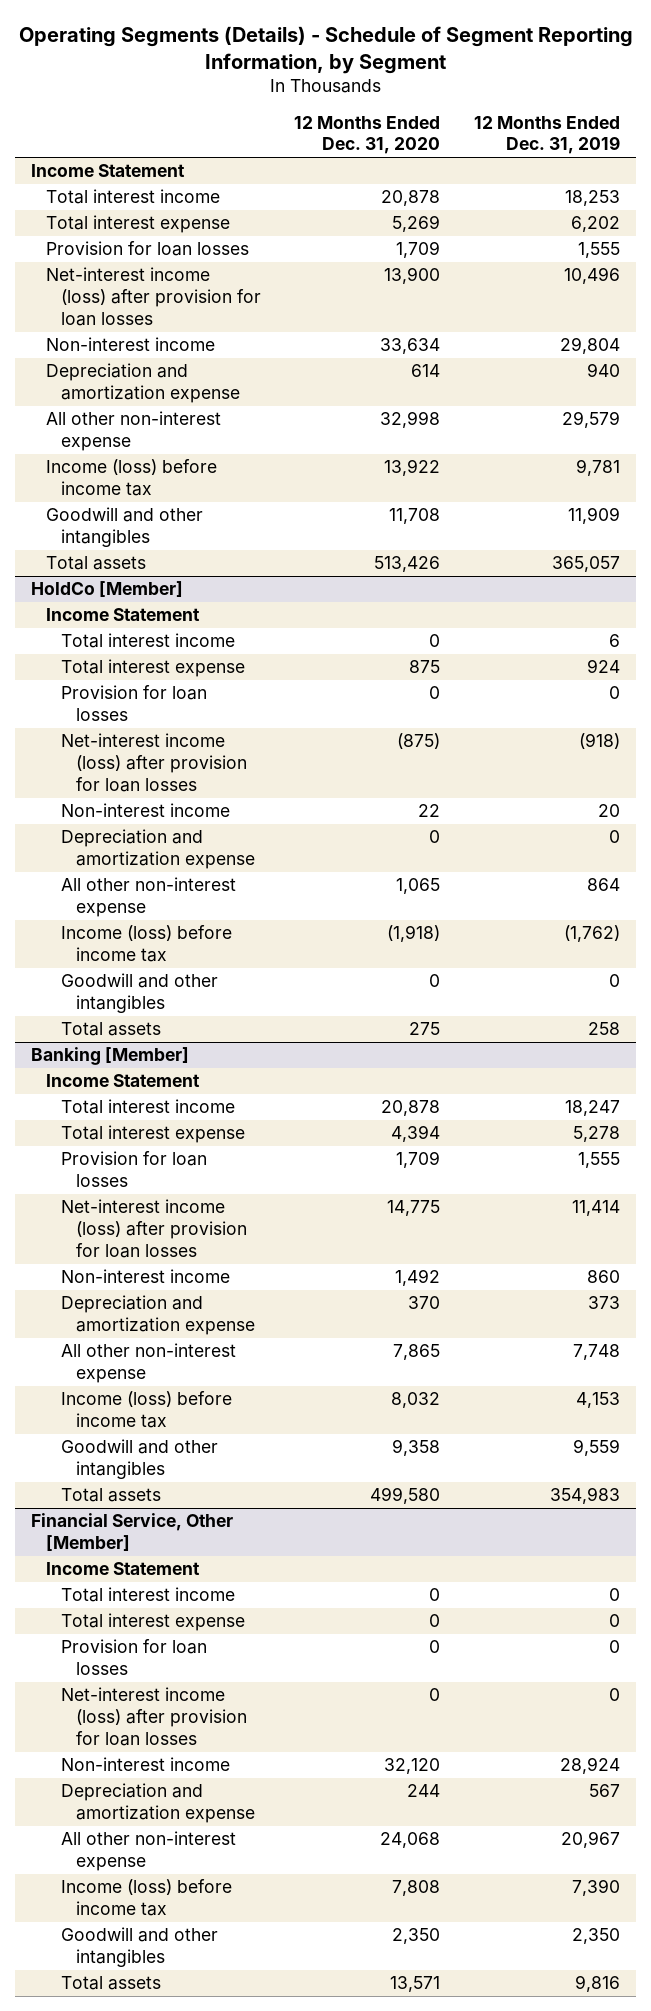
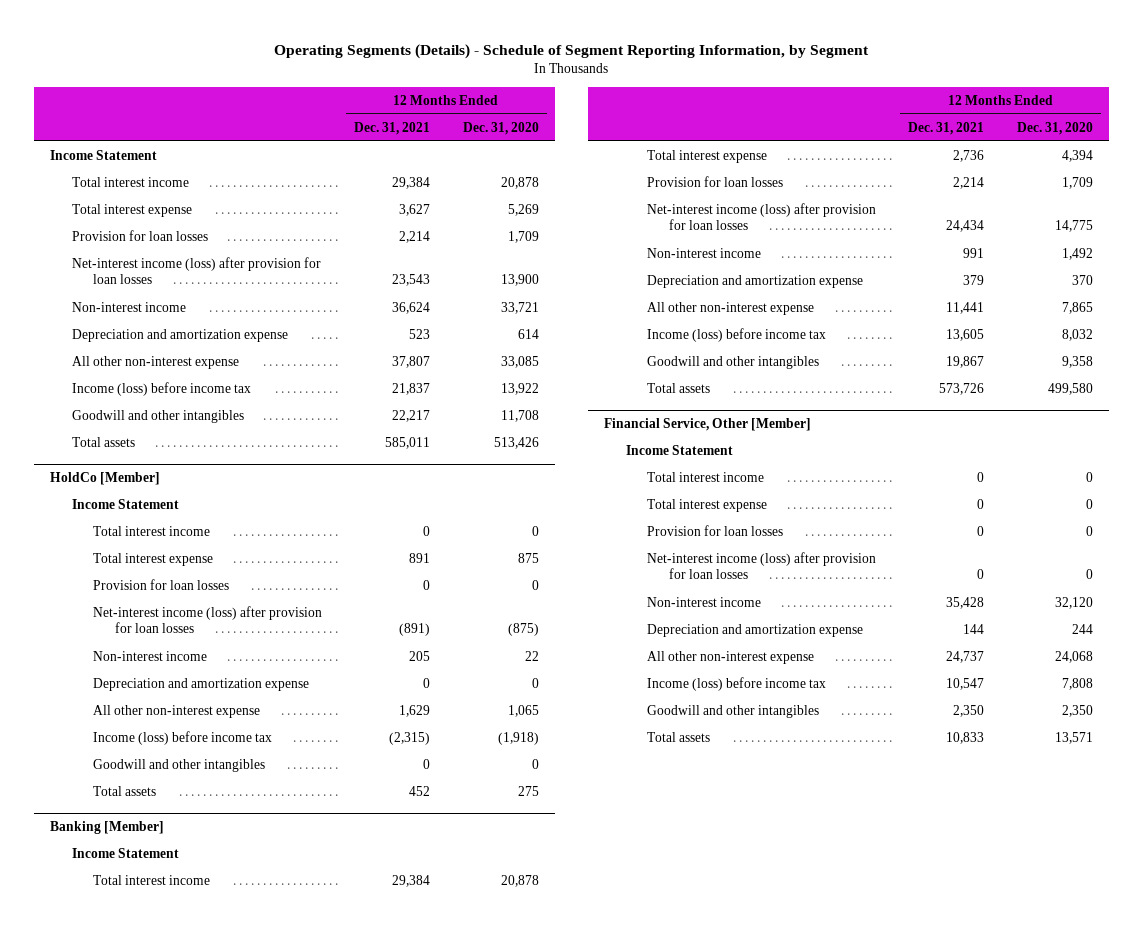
- | 12 Months Ended Dec. 31, 2020 | 12 Months Ended Dec. 31, 2019
+ | 12 Months Ended Dec. 31, 2021 | 12 Months Ended Dec. 31, 2020
- Non-interest income | 33,634 | 29,804
+ Non-interest income | 36,624 | 33,721
- All other non-interest expense | 32,998 | 29,579
+ All other non-interest expense | 37,807 | 33,085

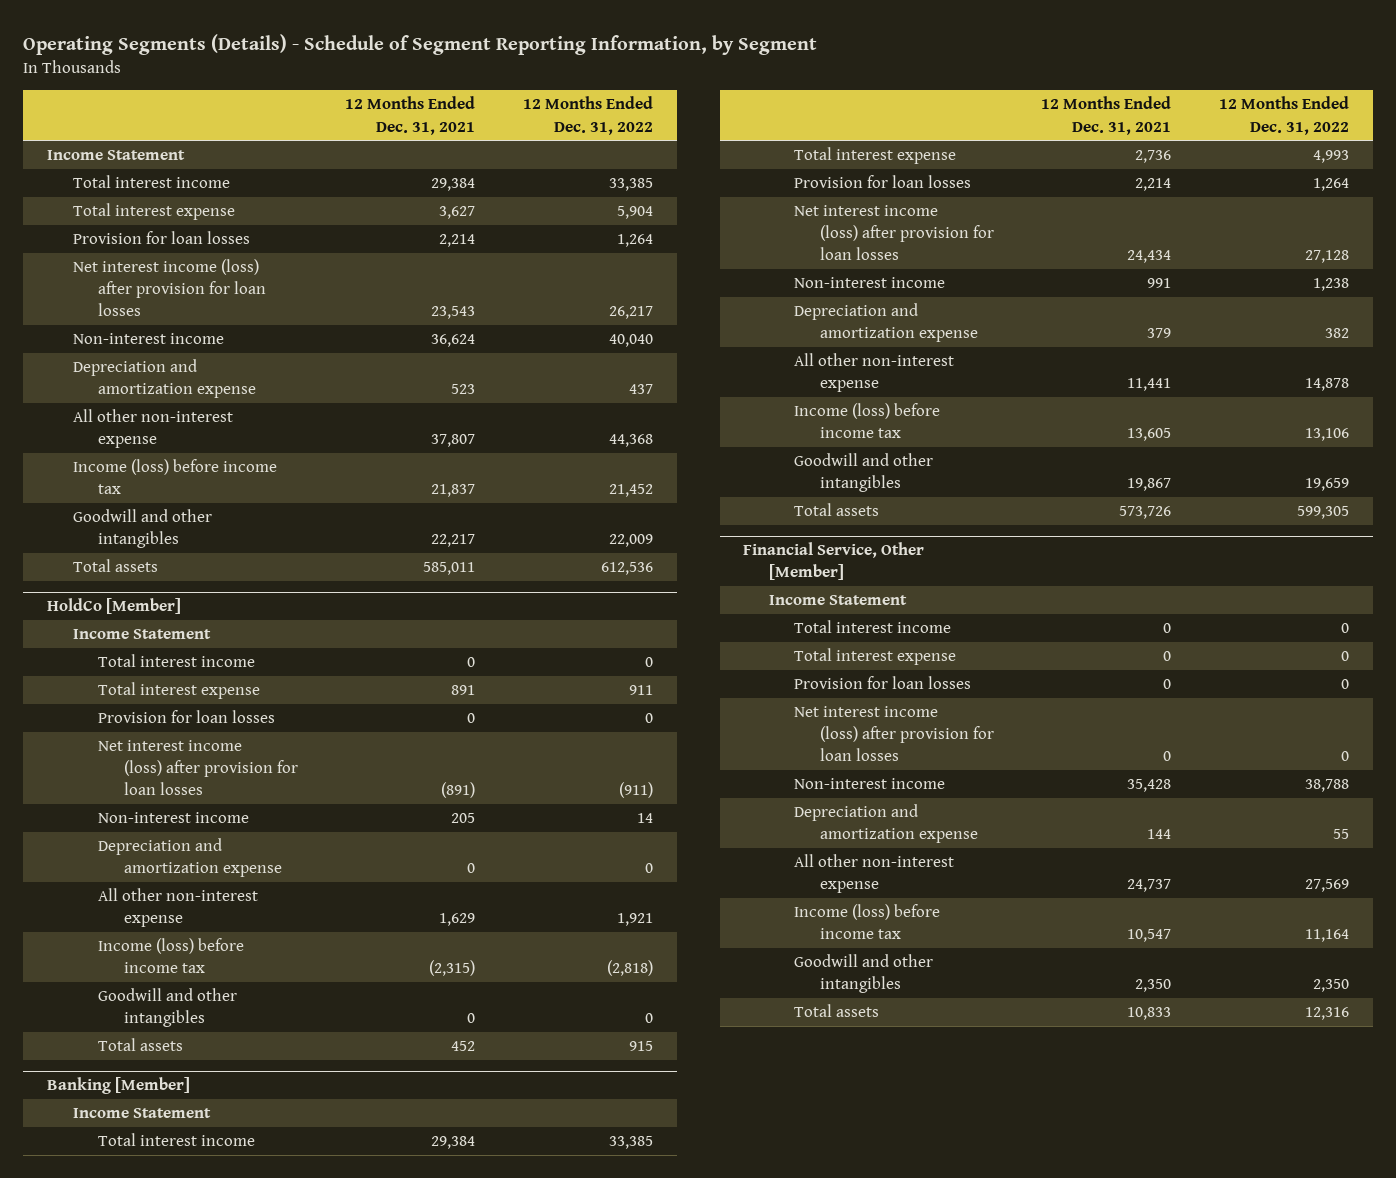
- | 12 Months Ended Dec. 31, 2021 | 12 Months Ended Dec. 31, 2020
+ | 12 Months Ended Dec. 31, 2021 | 12 Months Ended Dec. 31, 2022
- Net-interest income (loss) after provision for loan losses | 23,543 | 13,900
+ Net interest income (loss) after provision for loan losses | 23,543 | 26,217
@ HoldCo [Member]
- Net-interest income (loss) after provision for loan losses | (891) | (875)
+ Net interest income (loss) after provision for loan losses | (891) | (911)
@ Banking [Member]
- Net-interest income (loss) after provision for loan losses | 24,434 | 14,775
+ Net interest income (loss) after provision for loan losses | 24,434 | 27,128
@ Financial Service, Other [Member]
- Net-interest income (loss) after provision for loan losses | 0 | 0
+ Net interest income (loss) after provision for loan losses | 0 | 0

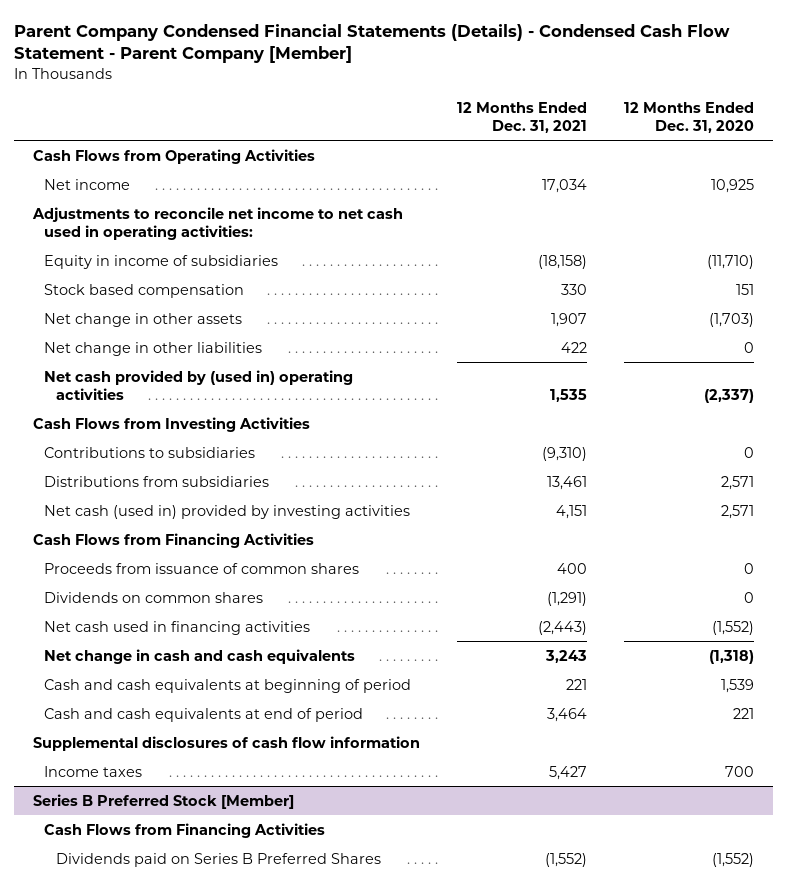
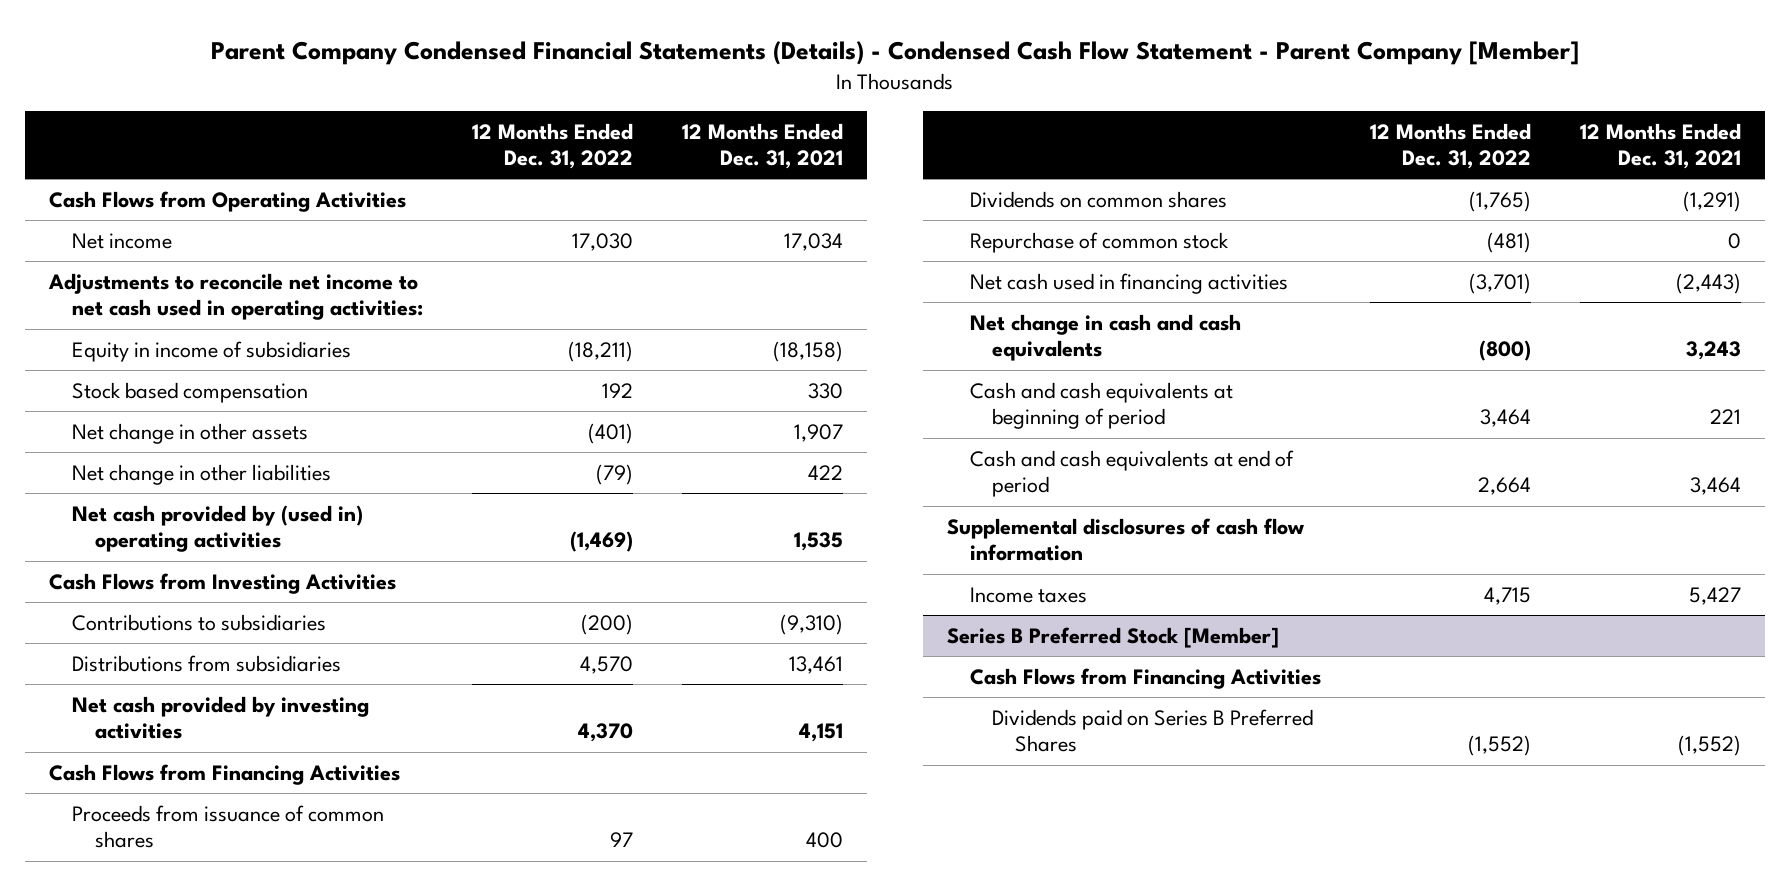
- | 12 Months Ended Dec. 31, 2021 | 12 Months Ended Dec. 31, 2020
+ | 12 Months Ended Dec. 31, 2022 | 12 Months Ended Dec. 31, 2021
- Net cash (used in) provided by investing activities | 4,151 | 2,571
+ Net cash provided by investing activities | 4,370 | 4,151
+ Repurchase of common stock | (481) | 0

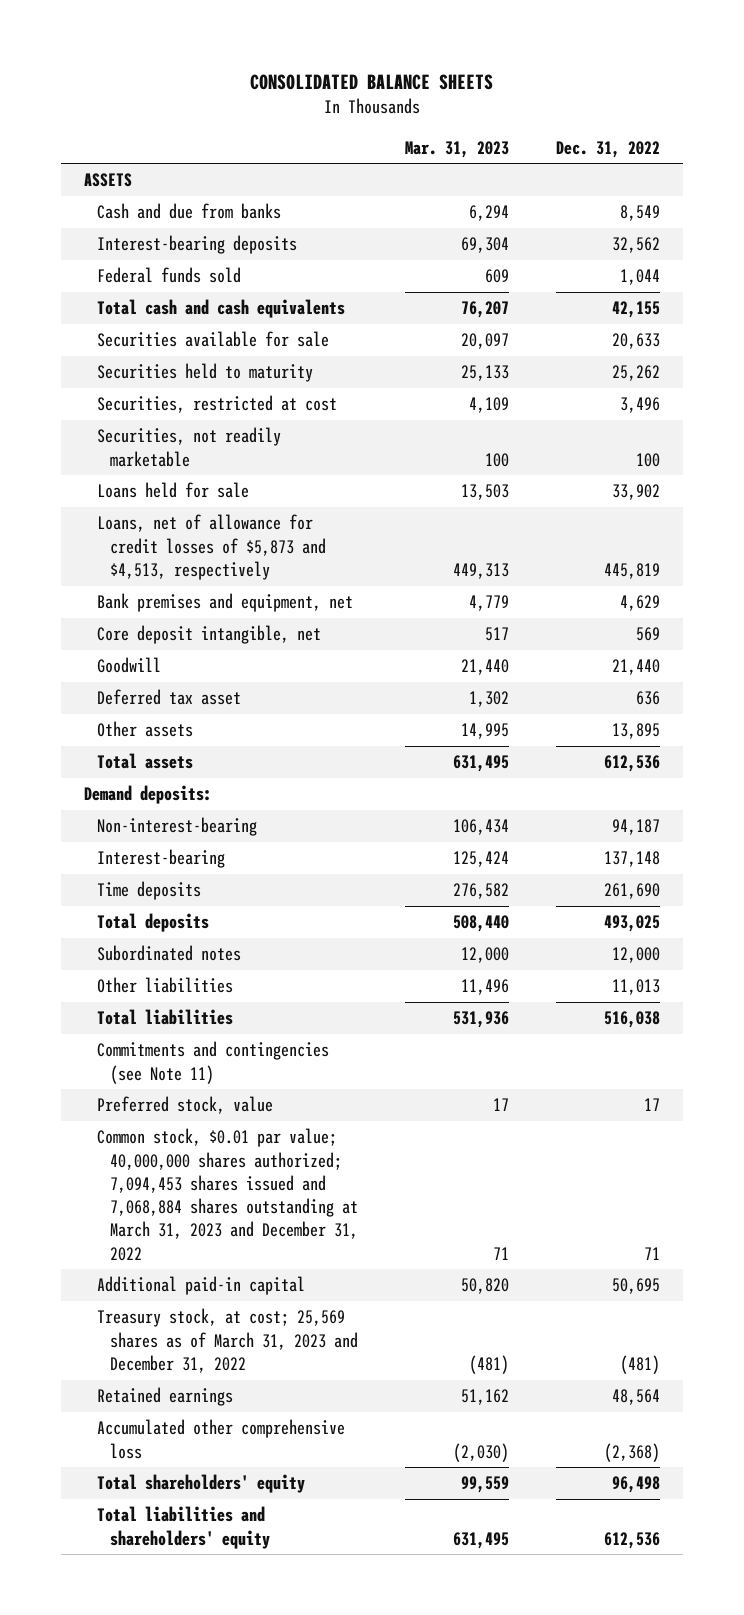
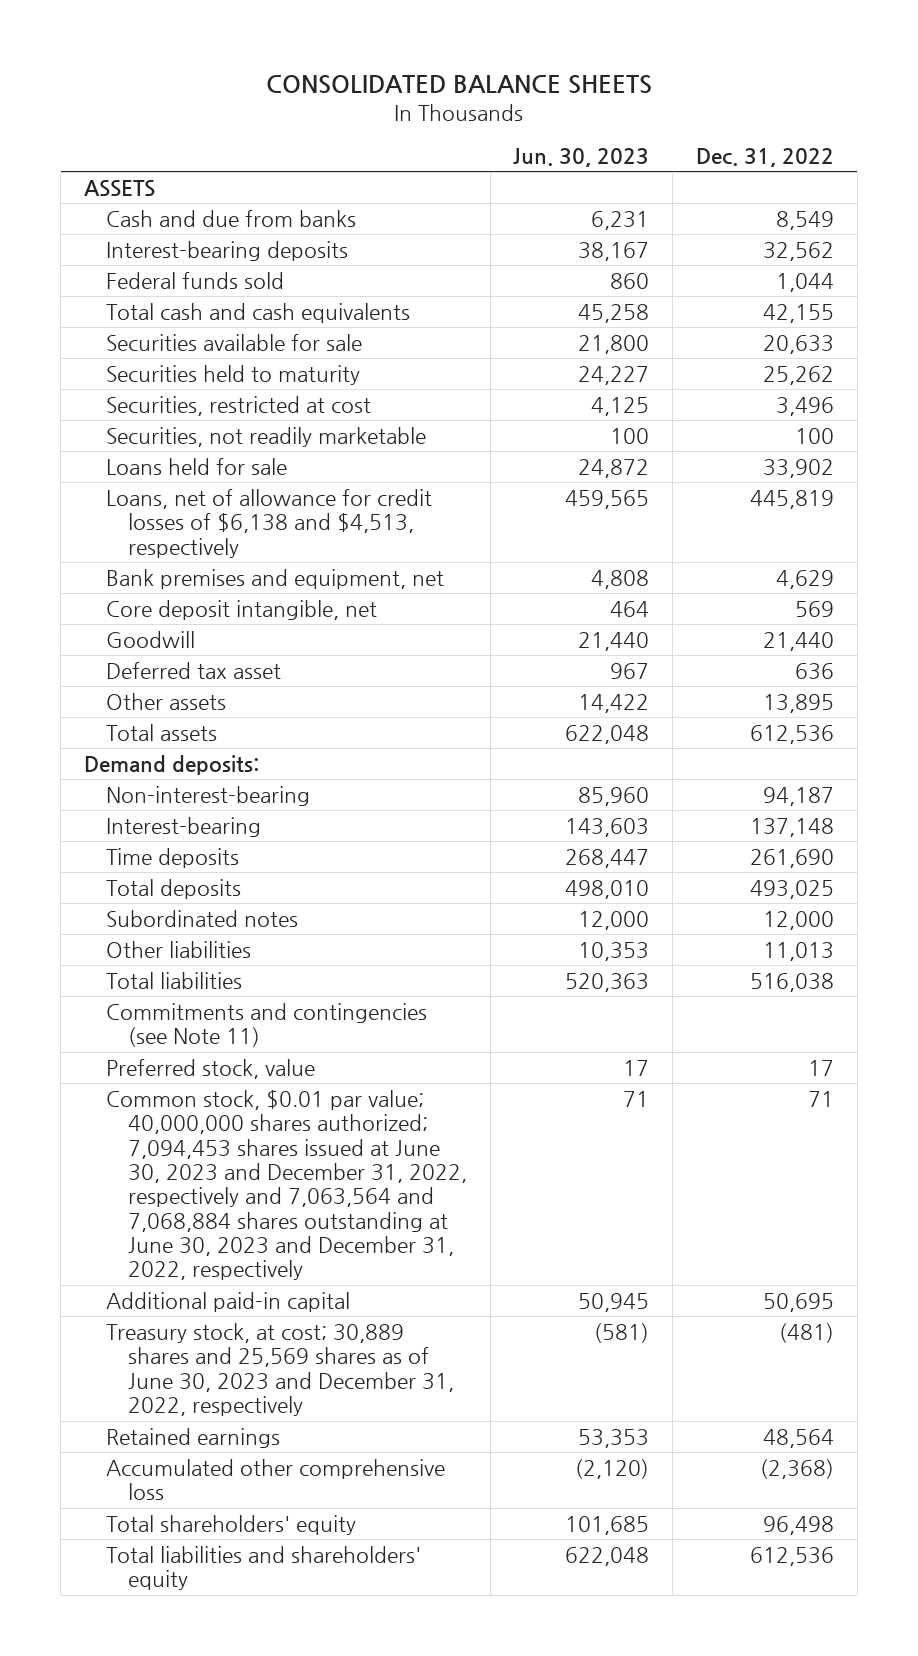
- | Mar. 31, 2023 | Dec. 31, 2022
+ | Jun. 30, 2023 | Dec. 31, 2022
- Loans, net of allowance for credit losses of $5,873 and $4,513, respectively | 449,313 | 445,819
+ Loans, net of allowance for credit losses of $6,138 and $4,513, respectively | 459,565 | 445,819
- Common stock, $0.01 par value; 40,000,000 shares authorized; 7,094,453 shares issued and 7,068,884 shares outstanding at March 31, 2023 and December 31, 2022 | 71 | 71
+ Common stock, $0.01 par value; 40,000,000 shares authorized; 7,094,453 shares issued at June 30, 2023 and December 31, 2022, respectively and 7,063,564 and 7,068,884 shares outstanding at June 30, 2023 and December 31, 2022, respectively | 71 | 71
- Treasury stock, at cost; 25,569 shares as of March 31, 2023 and December 31, 2022 | (481) | (481)
+ Treasury stock, at cost; 30,889 shares and 25,569 shares as of June 30, 2023 and December 31, 2022, respectively | (581) | (481)

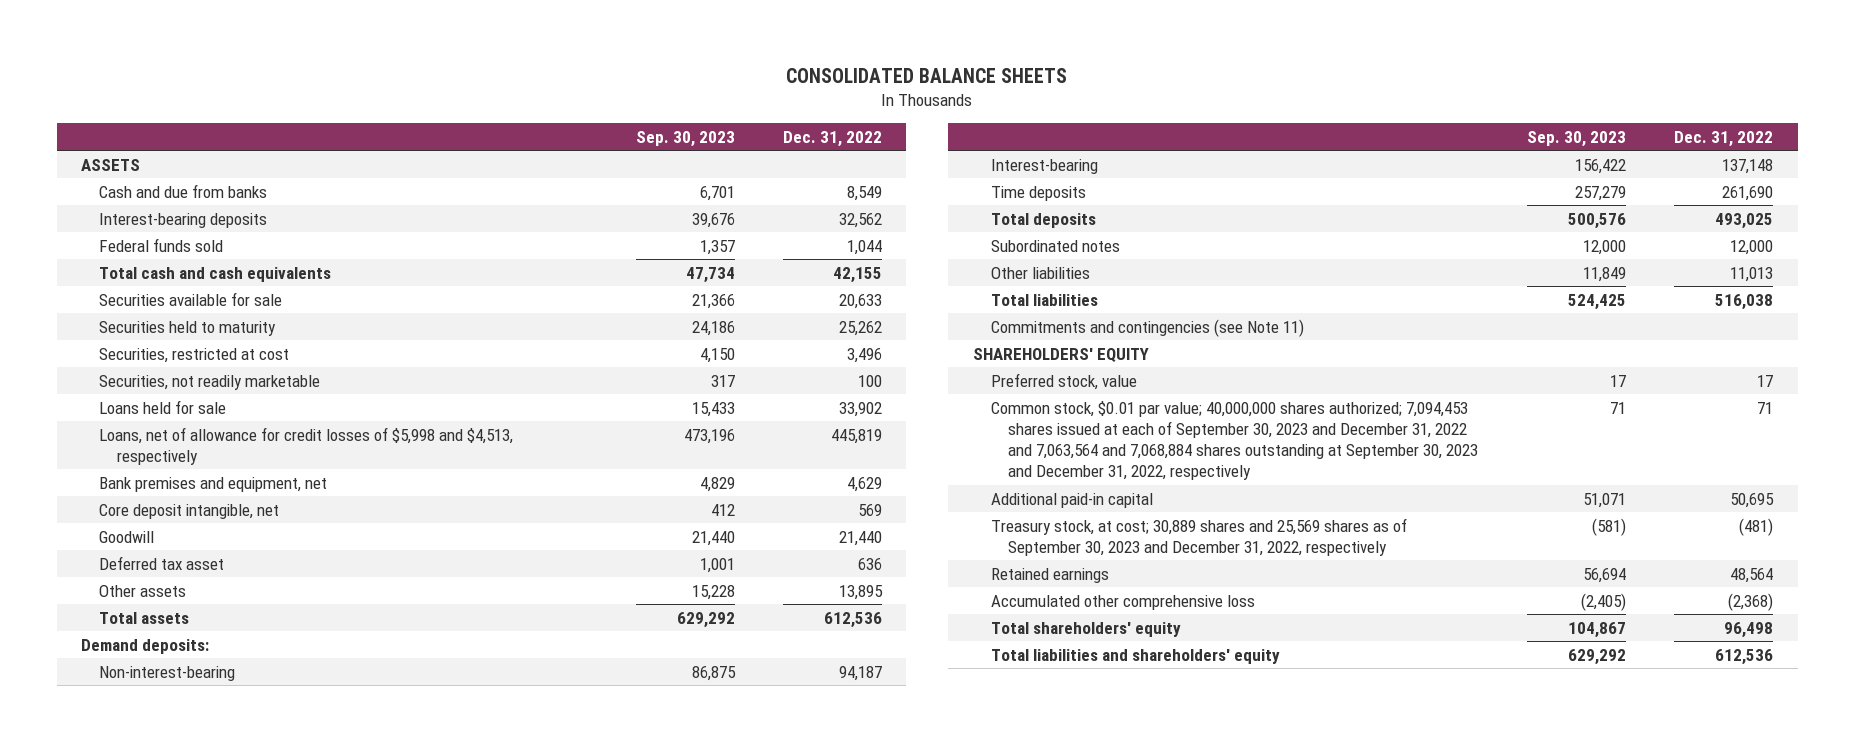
- | Jun. 30, 2023 | Dec. 31, 2022
+ | Sep. 30, 2023 | Dec. 31, 2022
- Loans, net of allowance for credit losses of $6,138 and $4,513, respectively | 459,565 | 445,819
+ Loans, net of allowance for credit losses of $5,998 and $4,513, respectively | 473,196 | 445,819
+ SHAREHOLDERS' EQUITY
- Common stock, $0.01 par value; 40,000,000 shares authorized; 7,094,453 shares issued at June 30, 2023 and December 31, 2022, respectively and 7,063,564 and 7,068,884 shares outstanding at June 30, 2023 and December 31, 2022, respectively | 71 | 71
+ Common stock, $0.01 par value; 40,000,000 shares authorized; 7,094,453 shares issued at each of September 30, 2023 and December 31, 2022 and 7,063,564 and 7,068,884 shares outstanding at September 30, 2023 and December 31, 2022, respectively | 71 | 71
- Treasury stock, at cost; 30,889 shares and 25,569 shares as of June 30, 2023 and December 31, 2022, respectively | (581) | (481)
+ Treasury stock, at cost; 30,889 shares and 25,569 shares as of September 30, 2023 and December 31, 2022, respectively | (581) | (481)

